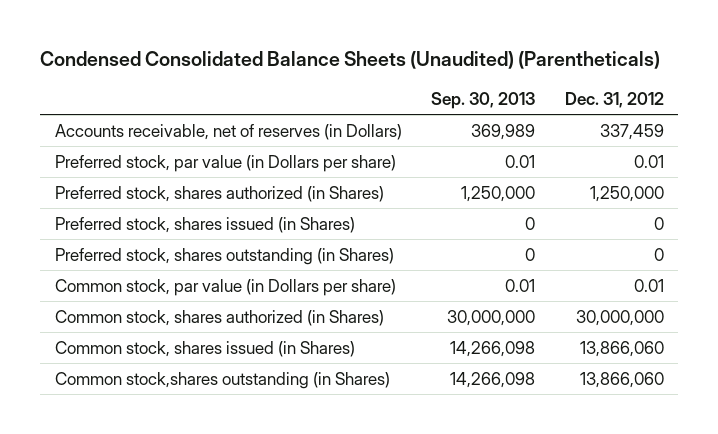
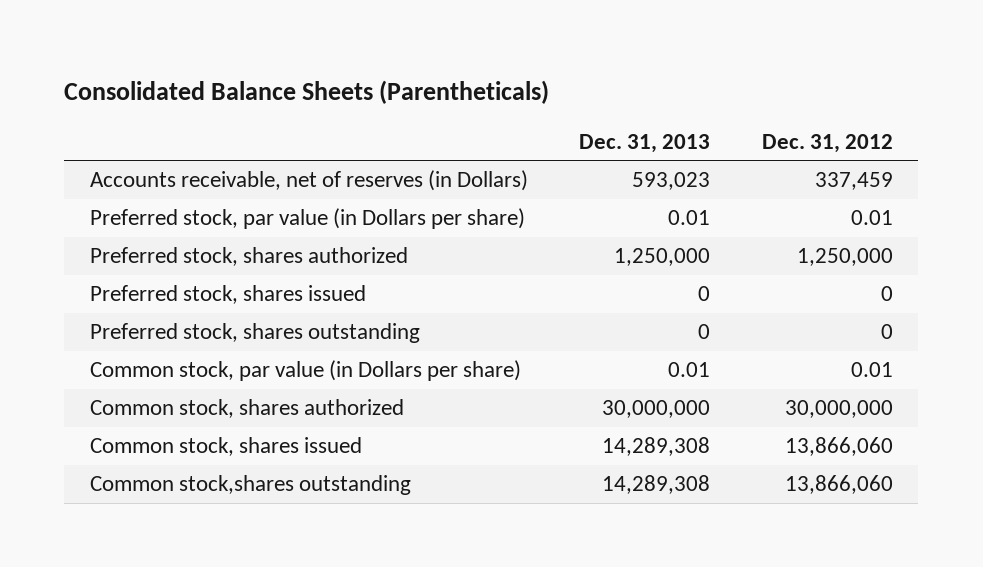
- Condensed Consolidated Balance Sheets (Unaudited) (Parentheticals)
+ Consolidated Balance Sheets (Parentheticals)
- | Sep. 30, 2013 | Dec. 31, 2012
+ | Dec. 31, 2013 | Dec. 31, 2012
- Preferred stock, shares authorized (in Shares) | 1,250,000 | 1,250,000
- Preferred stock, shares issued (in Shares) | 0 | 0
- Preferred stock, shares outstanding (in Shares) | 0 | 0
+ Preferred stock, shares authorized | 1,250,000 | 1,250,000
+ Preferred stock, shares issued | 0 | 0
+ Preferred stock, shares outstanding | 0 | 0
- Common stock, shares authorized (in Shares) | 30,000,000 | 30,000,000
- Common stock, shares issued (in Shares) | 14,266,098 | 13,866,060
- Common stock,shares outstanding (in Shares) | 14,266,098 | 13,866,060
+ Common stock, shares authorized | 30,000,000 | 30,000,000
+ Common stock, shares issued | 14,289,308 | 13,866,060
+ Common stock,shares outstanding | 14,289,308 | 13,866,060

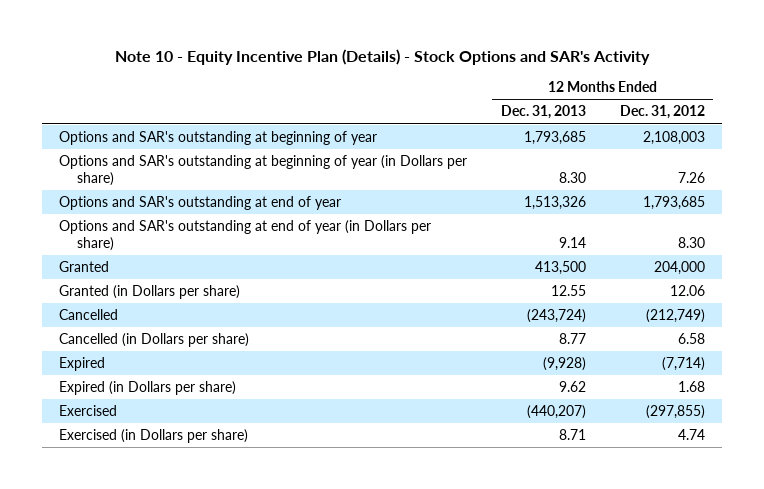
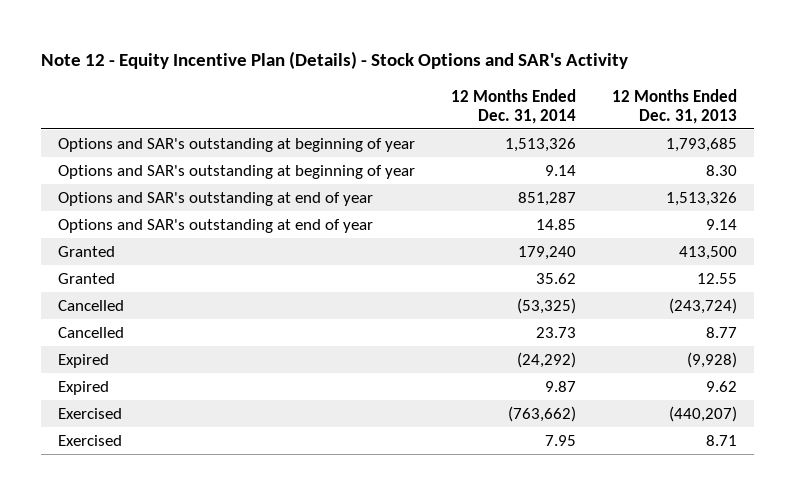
- Note 10 - Equity Incentive Plan (Details) - Stock Options and SAR's Activity
+ Note 12 - Equity Incentive Plan (Details) - Stock Options and SAR's Activity
- | 12 Months Ended Dec. 31, 2013 | 12 Months Ended Dec. 31, 2012
+ | 12 Months Ended Dec. 31, 2014 | 12 Months Ended Dec. 31, 2013
- Options and SAR's outstanding at beginning of year (in Dollars per share) | 8.30 | 7.26
+ Options and SAR's outstanding at beginning of year | 9.14 | 8.30
- Options and SAR's outstanding at end of year (in Dollars per share) | 9.14 | 8.30
+ Options and SAR's outstanding at end of year | 14.85 | 9.14
- Granted (in Dollars per share) | 12.55 | 12.06
+ Granted | 35.62 | 12.55
- Cancelled (in Dollars per share) | 8.77 | 6.58
+ Cancelled | 23.73 | 8.77
- Expired (in Dollars per share) | 9.62 | 1.68
+ Expired | 9.87 | 9.62
- Exercised (in Dollars per share) | 8.71 | 4.74
+ Exercised | 7.95 | 8.71

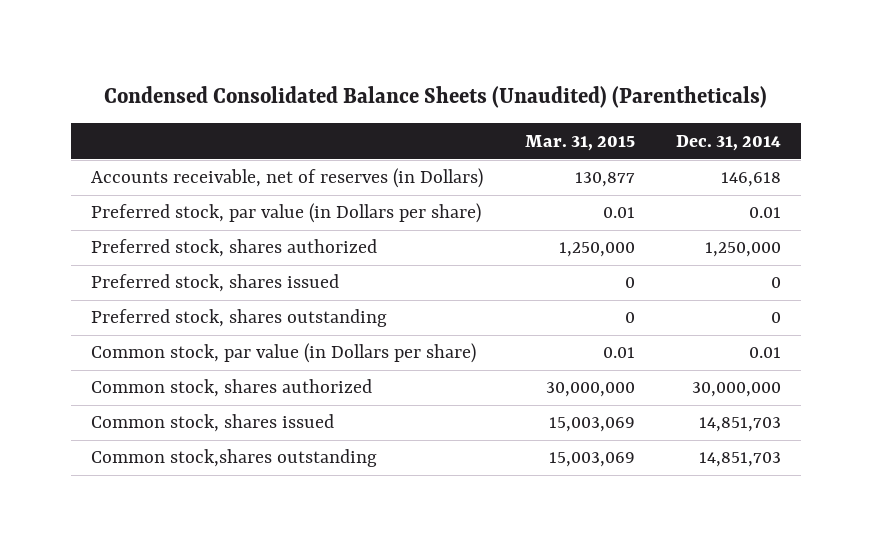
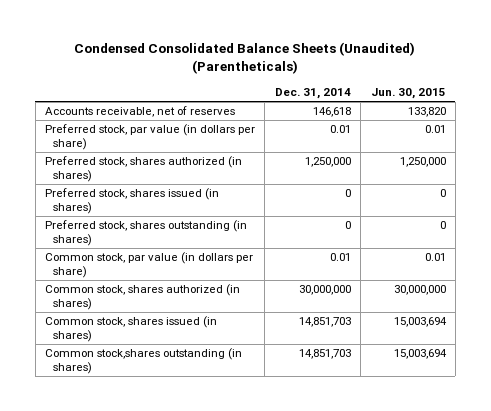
- | Mar. 31, 2015 | Dec. 31, 2014
+ | Dec. 31, 2014 | Jun. 30, 2015
- Accounts receivable, net of reserves (in Dollars) | 130,877 | 146,618
- Preferred stock, par value (in Dollars per share) | 0.01 | 0.01
- Preferred stock, shares authorized | 1,250,000 | 1,250,000
- Preferred stock, shares issued | 0 | 0
- Preferred stock, shares outstanding | 0 | 0
- Common stock, par value (in Dollars per share) | 0.01 | 0.01
- Common stock, shares authorized | 30,000,000 | 30,000,000
- Common stock, shares issued | 15,003,069 | 14,851,703
- Common stock,shares outstanding | 15,003,069 | 14,851,703
+ Accounts receivable, net of reserves | 146,618 | 133,820
+ Preferred stock, par value (in dollars per share) | 0.01 | 0.01
+ Preferred stock, shares authorized (in shares) | 1,250,000 | 1,250,000
+ Preferred stock, shares issued (in shares) | 0 | 0
+ Preferred stock, shares outstanding (in shares) | 0 | 0
+ Common stock, par value (in dollars per share) | 0.01 | 0.01
+ Common stock, shares authorized (in shares) | 30,000,000 | 30,000,000
+ Common stock, shares issued (in shares) | 14,851,703 | 15,003,694
+ Common stock,shares outstanding (in shares) | 14,851,703 | 15,003,694

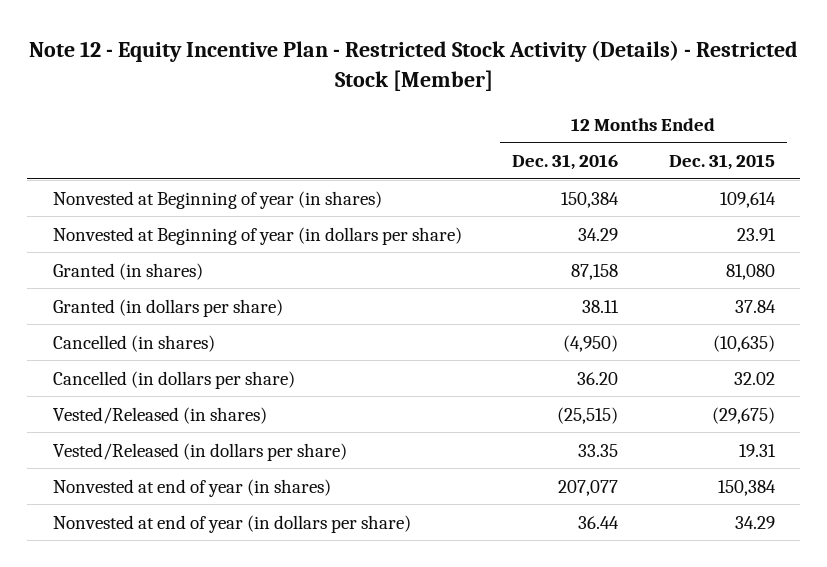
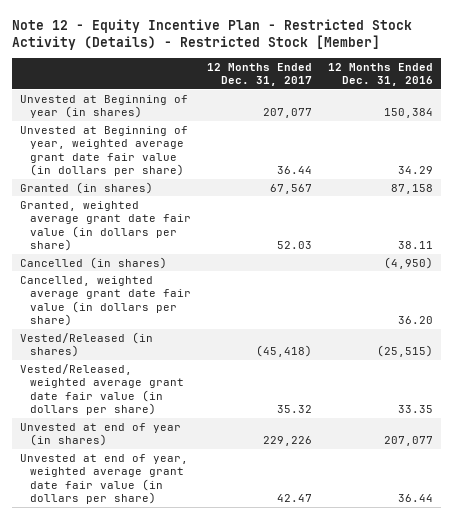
- | 12 Months Ended Dec. 31, 2016 | 12 Months Ended Dec. 31, 2015
+ | 12 Months Ended Dec. 31, 2017 | 12 Months Ended Dec. 31, 2016
- Nonvested at Beginning of year (in shares) | 150,384 | 109,614
- Nonvested at Beginning of year (in dollars per share) | 34.29 | 23.91
+ Unvested at Beginning of year (in shares) | 207,077 | 150,384
+ Unvested at Beginning of year, weighted average grant date fair value (in dollars per share) | 36.44 | 34.29
- Granted (in dollars per share) | 38.11 | 37.84
+ Granted, weighted average grant date fair value (in dollars per share) | 52.03 | 38.11
- Cancelled (in dollars per share) | 36.20 | 32.02
+ Cancelled, weighted average grant date fair value (in dollars per share) | | 36.20
- Vested/Released (in dollars per share) | 33.35 | 19.31
- Nonvested at end of year (in shares) | 207,077 | 150,384
- Nonvested at end of year (in dollars per share) | 36.44 | 34.29
+ Vested/Released, weighted average grant date fair value (in dollars per share) | 35.32 | 33.35
+ Unvested at end of year (in shares) | 229,226 | 207,077
+ Unvested at end of year, weighted average grant date fair value (in dollars per share) | 42.47 | 36.44

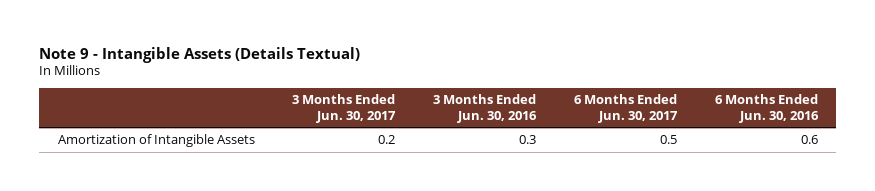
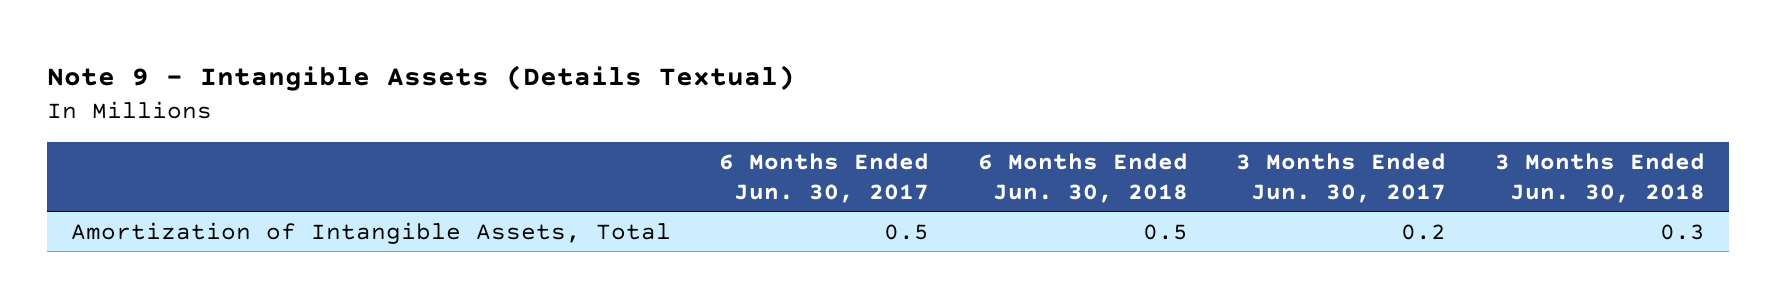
- | 3 Months Ended Jun. 30, 2017 | 3 Months Ended Jun. 30, 2016 | 6 Months Ended Jun. 30, 2017 | 6 Months Ended Jun. 30, 2016
+ | 6 Months Ended Jun. 30, 2017 | 6 Months Ended Jun. 30, 2018 | 3 Months Ended Jun. 30, 2017 | 3 Months Ended Jun. 30, 2018
- Amortization of Intangible Assets | 0.2 | 0.3 | 0.5 | 0.6
+ Amortization of Intangible Assets, Total | 0.5 | 0.5 | 0.2 | 0.3

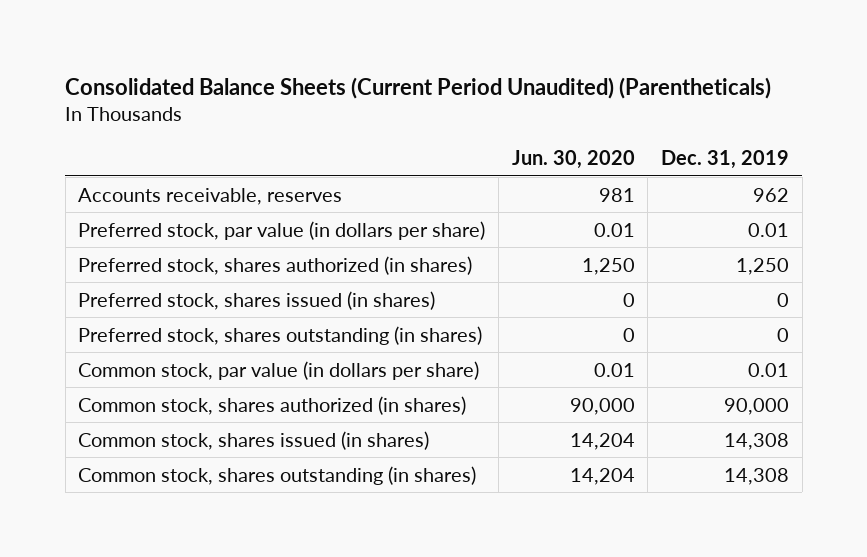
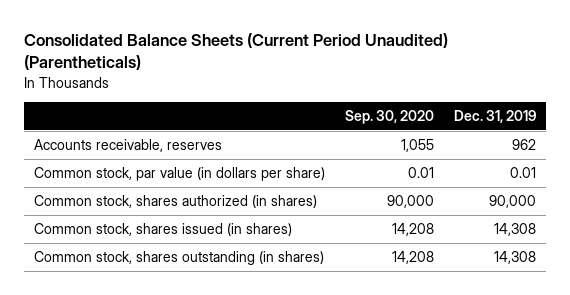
- | Jun. 30, 2020 | Dec. 31, 2019
+ | Sep. 30, 2020 | Dec. 31, 2019
- Preferred stock, par value (in dollars per share) | 0.01 | 0.01
- Preferred stock, shares authorized (in shares) | 1,250 | 1,250
- Preferred stock, shares issued (in shares) | 0 | 0
- Preferred stock, shares outstanding (in shares) | 0 | 0

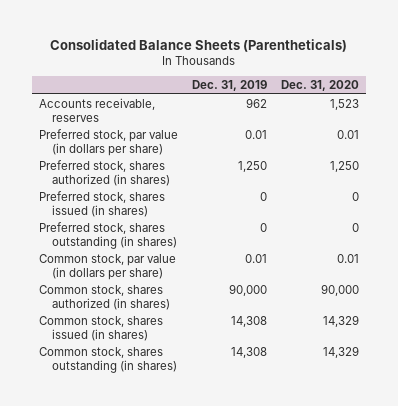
- Consolidated Balance Sheets (Current Period Unaudited) (Parentheticals)
+ Consolidated Balance Sheets (Parentheticals)
- | Sep. 30, 2020 | Dec. 31, 2019
+ | Dec. 31, 2019 | Dec. 31, 2020
+ Preferred stock, par value (in dollars per share) | 0.01 | 0.01
+ Preferred stock, shares authorized (in shares) | 1,250 | 1,250
+ Preferred stock, shares issued (in shares) | 0 | 0
+ Preferred stock, shares outstanding (in shares) | 0 | 0

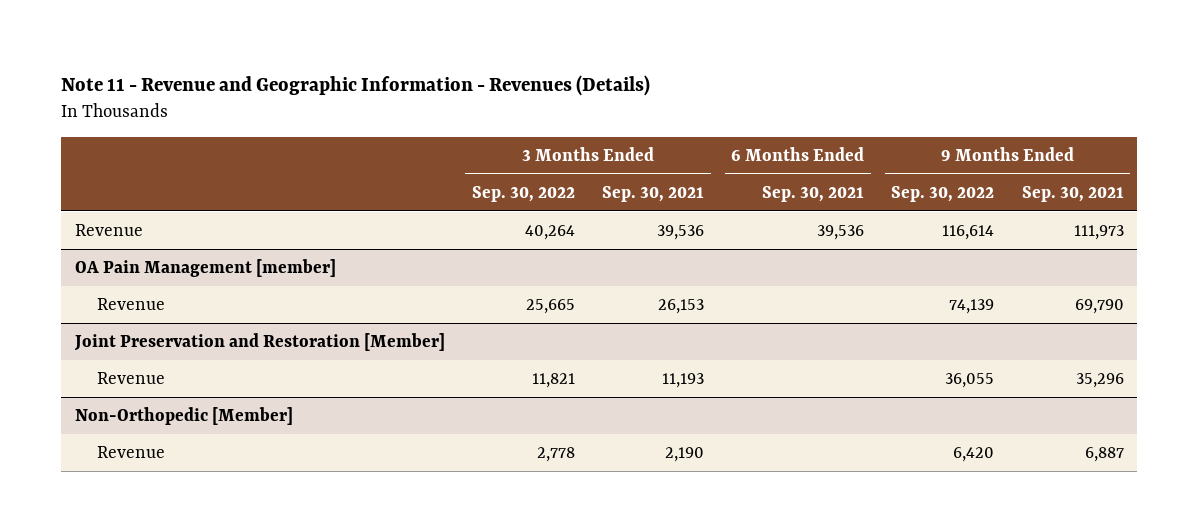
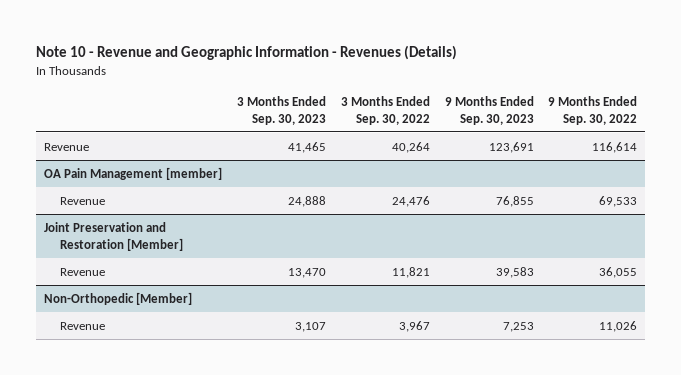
- Note 11 - Revenue and Geographic Information - Revenues (Details)
+ Note 10 - Revenue and Geographic Information - Revenues (Details)
- | 3 Months Ended Sep. 30, 2022 | 3 Months Ended Sep. 30, 2021 | 6 Months Ended Sep. 30, 2021 | 9 Months Ended Sep. 30, 2022 | 9 Months Ended Sep. 30, 2021
+ | 3 Months Ended Sep. 30, 2023 | 3 Months Ended Sep. 30, 2022 | 9 Months Ended Sep. 30, 2023 | 9 Months Ended Sep. 30, 2022
@ OA Pain Management [member]
- Revenue | 25,665 | 26,153 | | 74,139 | 69,790
+ Revenue | 24,888 | 24,476 | 76,855 | 69,533
@ Non-Orthopedic [Member]
- Revenue | 2,778 | 2,190 | | 6,420 | 6,887
+ Revenue | 3,107 | 3,967 | 7,253 | 11,026

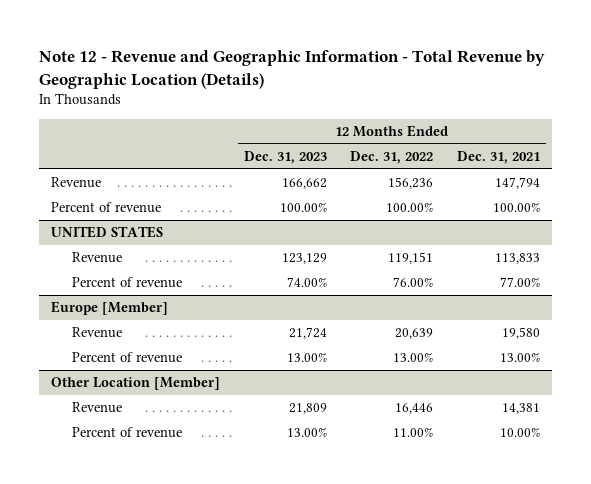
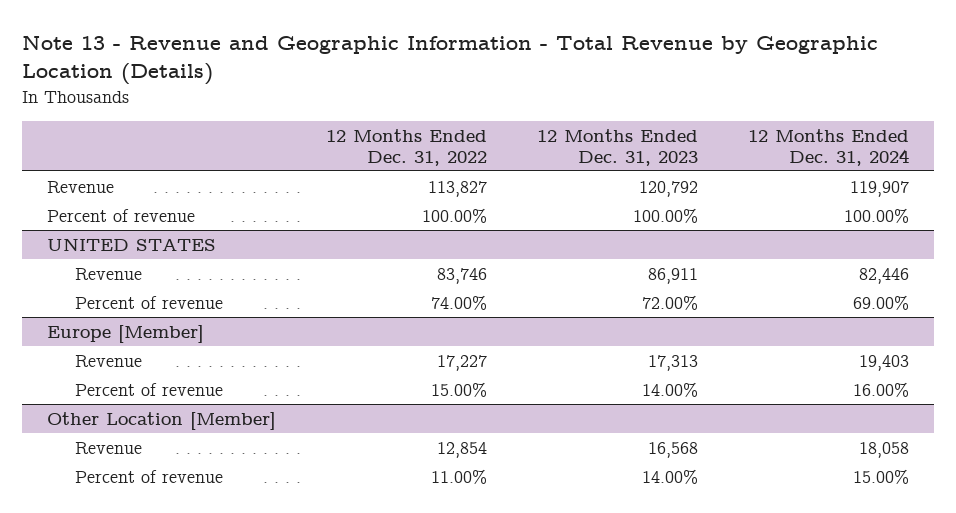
- Note 12 - Revenue and Geographic Information - Total Revenue by Geographic Location (Details)
+ Note 13 - Revenue and Geographic Information - Total Revenue by Geographic Location (Details)
- | 12 Months Ended Dec. 31, 2023 | 12 Months Ended Dec. 31, 2022 | 12 Months Ended Dec. 31, 2021
+ | 12 Months Ended Dec. 31, 2022 | 12 Months Ended Dec. 31, 2023 | 12 Months Ended Dec. 31, 2024
- Revenue | 166,662 | 156,236 | 147,794
+ Revenue | 113,827 | 120,792 | 119,907
@ UNITED STATES
- Revenue | 123,129 | 119,151 | 113,833
- Percent of revenue | 74.00% | 76.00% | 77.00%
+ Revenue | 83,746 | 86,911 | 82,446
+ Percent of revenue | 74.00% | 72.00% | 69.00%
@ Europe [Member]
- Revenue | 21,724 | 20,639 | 19,580
- Percent of revenue | 13.00% | 13.00% | 13.00%
+ Revenue | 17,227 | 17,313 | 19,403
+ Percent of revenue | 15.00% | 14.00% | 16.00%
@ Other Location [Member]
- Revenue | 21,809 | 16,446 | 14,381
- Percent of revenue | 13.00% | 11.00% | 10.00%
+ Revenue | 12,854 | 16,568 | 18,058
+ Percent of revenue | 11.00% | 14.00% | 15.00%

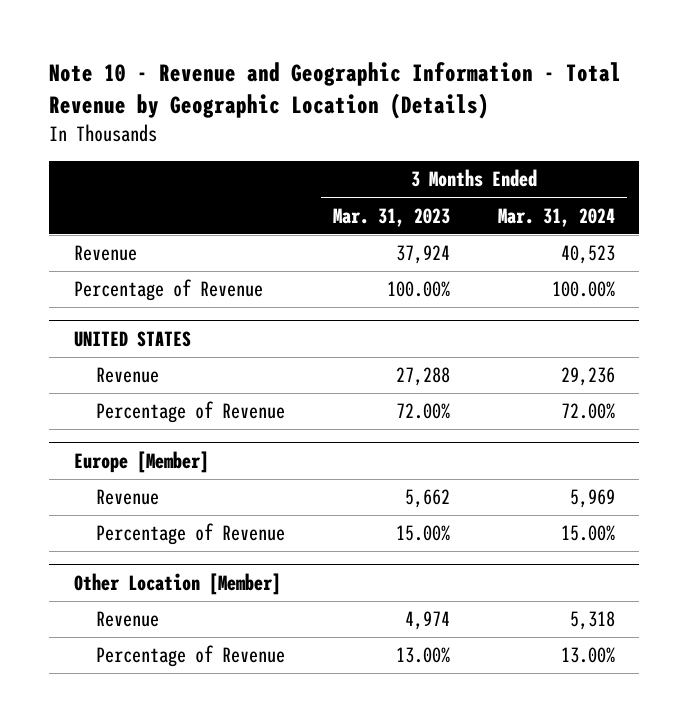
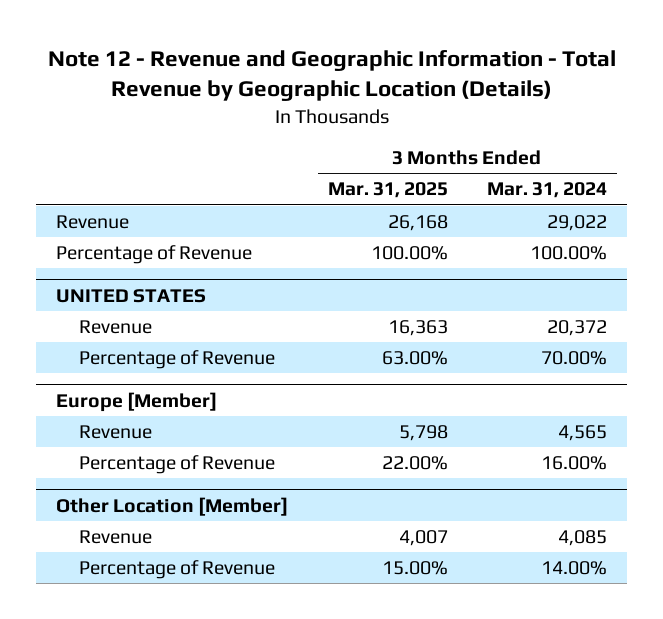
- Note 10 - Revenue and Geographic Information - Total Revenue by Geographic Location (Details)
+ Note 12 - Revenue and Geographic Information - Total Revenue by Geographic Location (Details)
- | 3 Months Ended Mar. 31, 2023 | 3 Months Ended Mar. 31, 2024
+ | 3 Months Ended Mar. 31, 2025 | 3 Months Ended Mar. 31, 2024
- Revenue | 37,924 | 40,523
+ Revenue | 26,168 | 29,022
@ UNITED STATES
- Revenue | 27,288 | 29,236
- Percentage of Revenue | 72.00% | 72.00%
+ Revenue | 16,363 | 20,372
+ Percentage of Revenue | 63.00% | 70.00%
@ Europe [Member]
- Revenue | 5,662 | 5,969
- Percentage of Revenue | 15.00% | 15.00%
+ Revenue | 5,798 | 4,565
+ Percentage of Revenue | 22.00% | 16.00%
@ Other Location [Member]
- Revenue | 4,974 | 5,318
- Percentage of Revenue | 13.00% | 13.00%
+ Revenue | 4,007 | 4,085
+ Percentage of Revenue | 15.00% | 14.00%

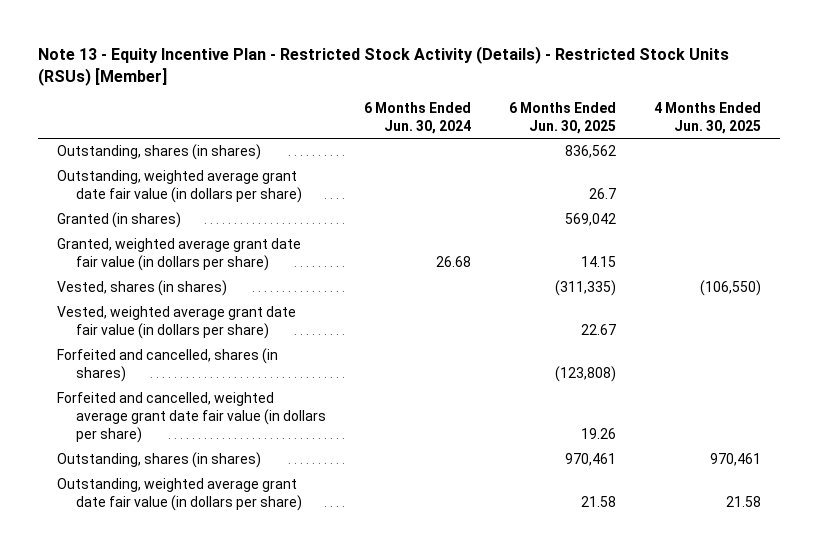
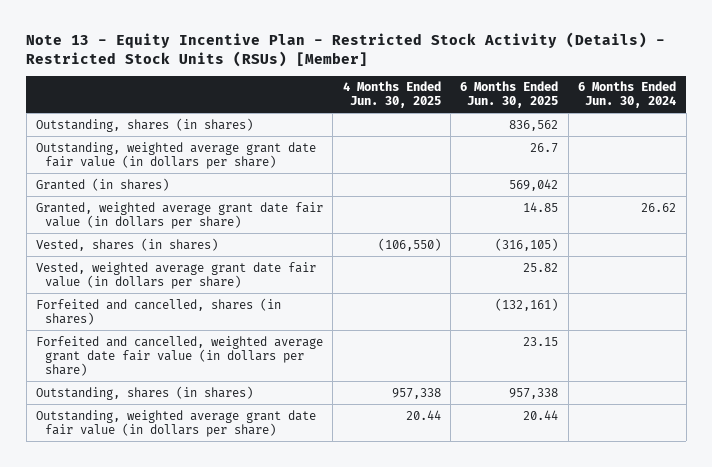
- | 6 Months Ended Jun. 30, 2024 | 6 Months Ended Jun. 30, 2025 | 4 Months Ended Jun. 30, 2025
+ | 4 Months Ended Jun. 30, 2025 | 6 Months Ended Jun. 30, 2025 | 6 Months Ended Jun. 30, 2024
- Granted, weighted average grant date fair value (in dollars per share) | 26.68 | 14.15 |
- Vested, shares (in shares) | | (311,335) | (106,550)
- Vested, weighted average grant date fair value (in dollars per share) | | 22.67 |
- Forfeited and cancelled, shares (in shares) | | (123,808) |
- Forfeited and cancelled, weighted average grant date fair value (in dollars per share) | | 19.26 |
- Outstanding, shares (in shares) | | 970,461 | 970,461
- Outstanding, weighted average grant date fair value (in dollars per share) | | 21.58 | 21.58
+ Granted, weighted average grant date fair value (in dollars per share) | | 14.85 | 26.62
+ Vested, shares (in shares) | (106,550) | (316,105) |
+ Vested, weighted average grant date fair value (in dollars per share) | | 25.82 |
+ Forfeited and cancelled, shares (in shares) | | (132,161) |
+ Forfeited and cancelled, weighted average grant date fair value (in dollars per share) | | 23.15 |
+ Outstanding, shares (in shares) | 957,338 | 957,338 |
+ Outstanding, weighted average grant date fair value (in dollars per share) | 20.44 | 20.44 |

